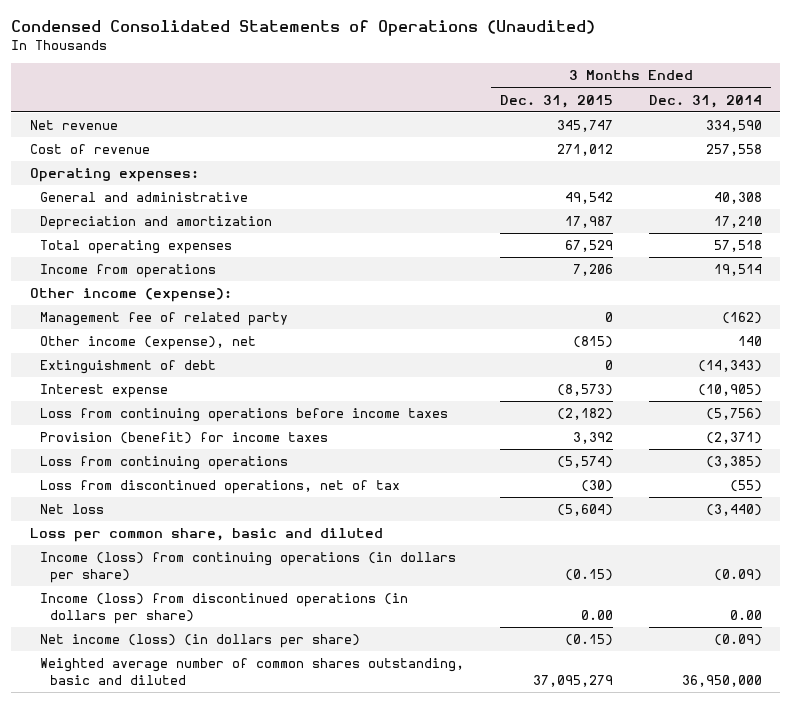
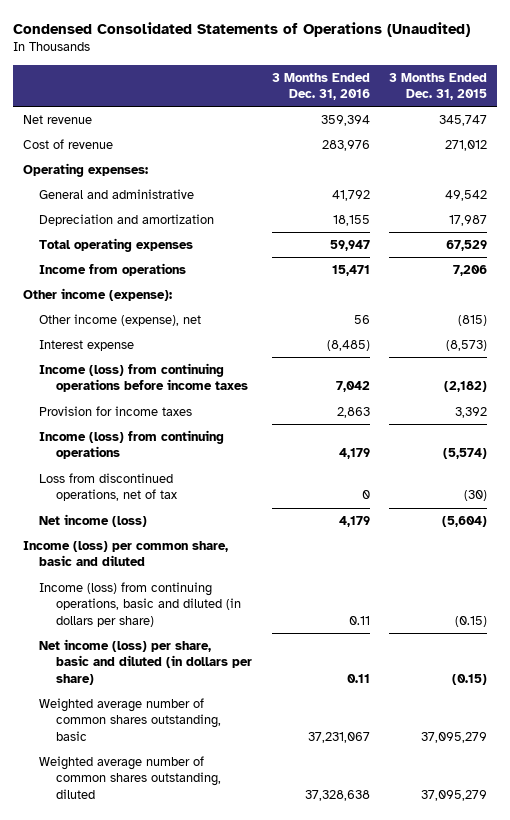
- | 3 Months Ended Dec. 31, 2015 | 3 Months Ended Dec. 31, 2014
+ | 3 Months Ended Dec. 31, 2016 | 3 Months Ended Dec. 31, 2015
- Management fee of related party | 0 | (162)
- Extinguishment of debt | 0 | (14,343)
- Loss from continuing operations before income taxes | (2,182) | (5,756)
- Provision (benefit) for income taxes | 3,392 | (2,371)
- Loss from continuing operations | (5,574) | (3,385)
+ Income (loss) from continuing operations before income taxes | 7,042 | (2,182)
+ Provision for income taxes | 2,863 | 3,392
+ Income (loss) from continuing operations | 4,179 | (5,574)
- Net loss | (5,604) | (3,440)
- Loss per common share, basic and diluted
- Income (loss) from continuing operations (in dollars per share) | (0.15) | (0.09)
- Income (loss) from discontinued operations (in dollars per share) | 0.00 | 0.00
- Net income (loss) (in dollars per share) | (0.15) | (0.09)
- Weighted average number of common shares outstanding, basic and diluted | 37,095,279 | 36,950,000
+ Net income (loss) | 4,179 | (5,604)
+ Income (loss) per common share, basic and diluted
+ Income (loss) from continuing operations, basic and diluted (in dollars per share) | 0.11 | (0.15)
+ Net income (loss) per share, basic and diluted (in dollars per share) | 0.11 | (0.15)
+ Weighted average number of common shares outstanding, basic | 37,231,067 | 37,095,279
+ Weighted average number of common shares outstanding, diluted | 37,328,638 | 37,095,279

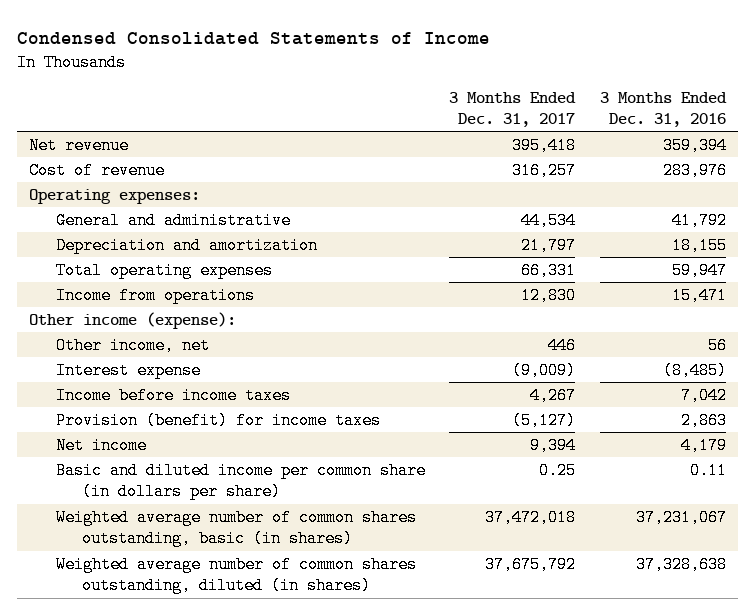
- Condensed Consolidated Statements of Operations (Unaudited)
+ Condensed Consolidated Statements of Income
- | 3 Months Ended Dec. 31, 2016 | 3 Months Ended Dec. 31, 2015
+ | 3 Months Ended Dec. 31, 2017 | 3 Months Ended Dec. 31, 2016
- Other income (expense), net | 56 | (815)
+ Other income, net | 446 | 56
- Income (loss) from continuing operations before income taxes | 7,042 | (2,182)
- Provision for income taxes | 2,863 | 3,392
- Income (loss) from continuing operations | 4,179 | (5,574)
- Loss from discontinued operations, net of tax | 0 | (30)
- Net income (loss) | 4,179 | (5,604)
- Income (loss) per common share, basic and diluted
- Income (loss) from continuing operations, basic and diluted (in dollars per share) | 0.11 | (0.15)
- Net income (loss) per share, basic and diluted (in dollars per share) | 0.11 | (0.15)
- Weighted average number of common shares outstanding, basic | 37,231,067 | 37,095,279
- Weighted average number of common shares outstanding, diluted | 37,328,638 | 37,095,279
+ Income before income taxes | 4,267 | 7,042
+ Provision (benefit) for income taxes | (5,127) | 2,863
+ Net income | 9,394 | 4,179
+ Basic and diluted income per common share (in dollars per share) | 0.25 | 0.11
+ Weighted average number of common shares outstanding, basic (in shares) | 37,472,018 | 37,231,067
+ Weighted average number of common shares outstanding, diluted (in shares) | 37,675,792 | 37,328,638

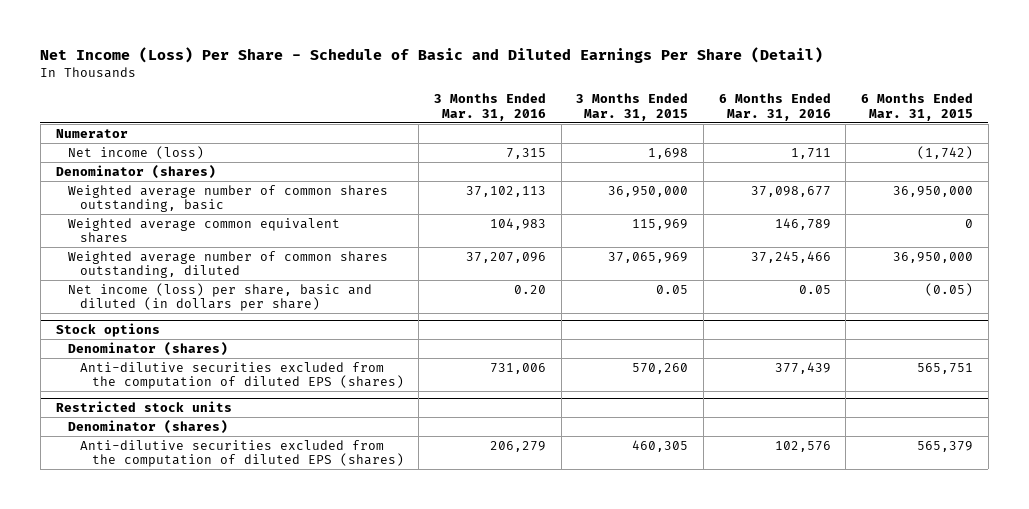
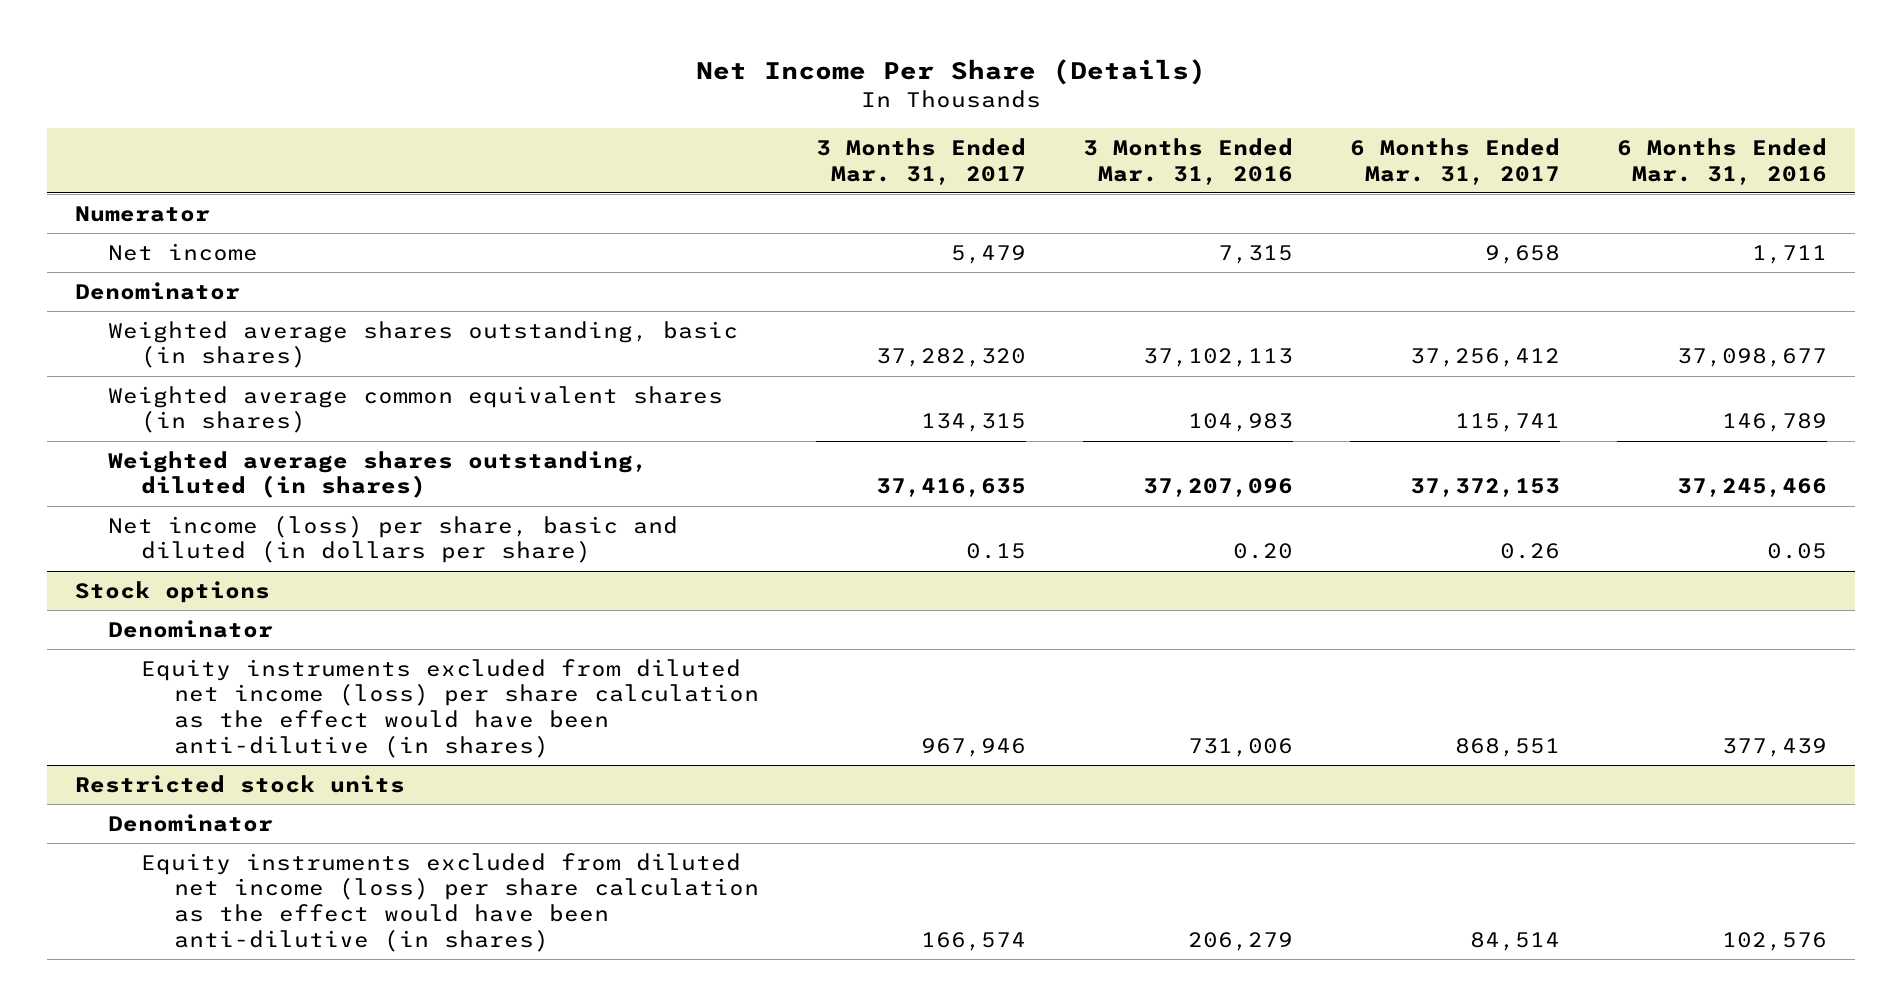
- Net Income (Loss) Per Share - Schedule of Basic and Diluted Earnings Per Share (Detail)
+ Net Income Per Share (Details)
- | 3 Months Ended Mar. 31, 2016 | 3 Months Ended Mar. 31, 2015 | 6 Months Ended Mar. 31, 2016 | 6 Months Ended Mar. 31, 2015
+ | 3 Months Ended Mar. 31, 2017 | 3 Months Ended Mar. 31, 2016 | 6 Months Ended Mar. 31, 2017 | 6 Months Ended Mar. 31, 2016
- Net income (loss) | 7,315 | 1,698 | 1,711 | (1,742)
- Denominator (shares)
- Weighted average number of common shares outstanding, basic | 37,102,113 | 36,950,000 | 37,098,677 | 36,950,000
- Weighted average common equivalent shares | 104,983 | 115,969 | 146,789 | 0
- Weighted average number of common shares outstanding, diluted | 37,207,096 | 37,065,969 | 37,245,466 | 36,950,000
+ Net income | 5,479 | 7,315 | 9,658 | 1,711
+ Denominator
+ Weighted average shares outstanding, basic (in shares) | 37,282,320 | 37,102,113 | 37,256,412 | 37,098,677
+ Weighted average common equivalent shares (in shares) | 134,315 | 104,983 | 115,741 | 146,789
+ Weighted average shares outstanding, diluted (in shares) | 37,416,635 | 37,207,096 | 37,372,153 | 37,245,466
@ Stock options
- Denominator (shares)
- Anti-dilutive securities excluded from the computation of diluted EPS (shares) | 731,006 | 570,260 | 377,439 | 565,751
+ Denominator
+ Equity instruments excluded from diluted net income (loss) per share calculation as the effect would have been anti-dilutive (in shares) | 967,946 | 731,006 | 868,551 | 377,439
@ Restricted stock units
- Denominator (shares)
- Anti-dilutive securities excluded from the computation of diluted EPS (shares) | 206,279 | 460,305 | 102,576 | 565,379
+ Denominator
+ Equity instruments excluded from diluted net income (loss) per share calculation as the effect would have been anti-dilutive (in shares) | 166,574 | 206,279 | 84,514 | 102,576

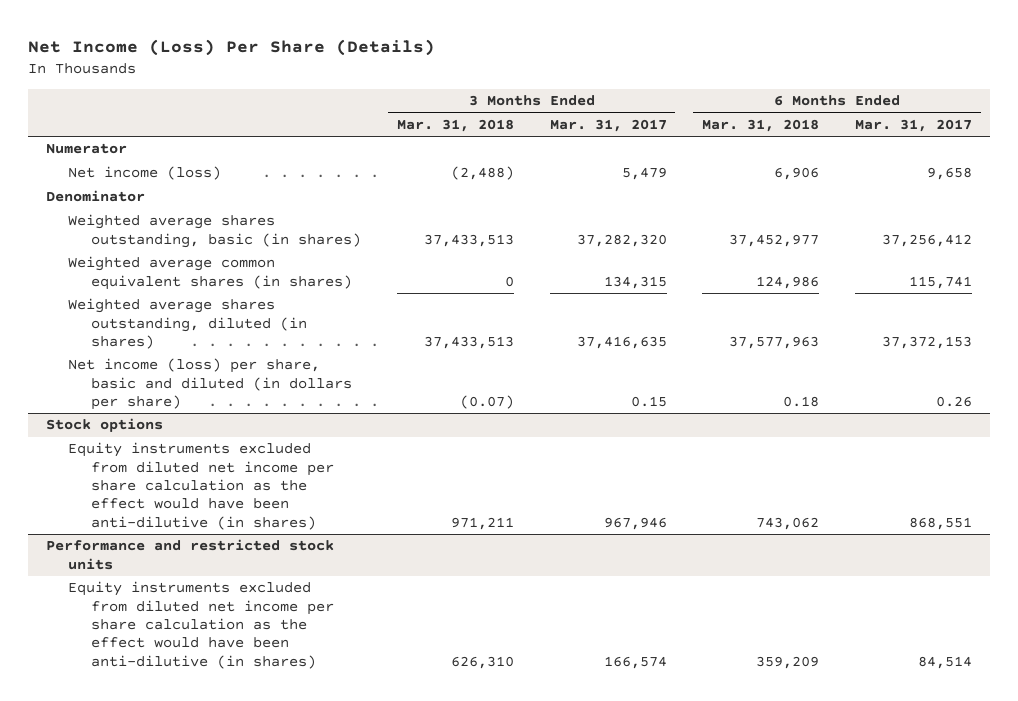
- Net Income Per Share (Details)
+ Net Income (Loss) Per Share (Details)
- | 3 Months Ended Mar. 31, 2017 | 3 Months Ended Mar. 31, 2016 | 6 Months Ended Mar. 31, 2017 | 6 Months Ended Mar. 31, 2016
+ | 3 Months Ended Mar. 31, 2018 | 3 Months Ended Mar. 31, 2017 | 6 Months Ended Mar. 31, 2018 | 6 Months Ended Mar. 31, 2017
- Net income | 5,479 | 7,315 | 9,658 | 1,711
+ Net income (loss) | (2,488) | 5,479 | 6,906 | 9,658
@ Stock options
- Denominator
- Equity instruments excluded from diluted net income (loss) per share calculation as the effect would have been anti-dilutive (in shares) | 967,946 | 731,006 | 868,551 | 377,439
- Restricted stock units
- Denominator
- Equity instruments excluded from diluted net income (loss) per share calculation as the effect would have been anti-dilutive (in shares) | 166,574 | 206,279 | 84,514 | 102,576
@ Stock options
+ Equity instruments excluded from diluted net income per share calculation as the effect would have been anti-dilutive (in shares) | 971,211 | 967,946 | 743,062 | 868,551
+ Performance and restricted stock units
+ Equity instruments excluded from diluted net income per share calculation as the effect would have been anti-dilutive (in shares) | 626,310 | 166,574 | 359,209 | 84,514

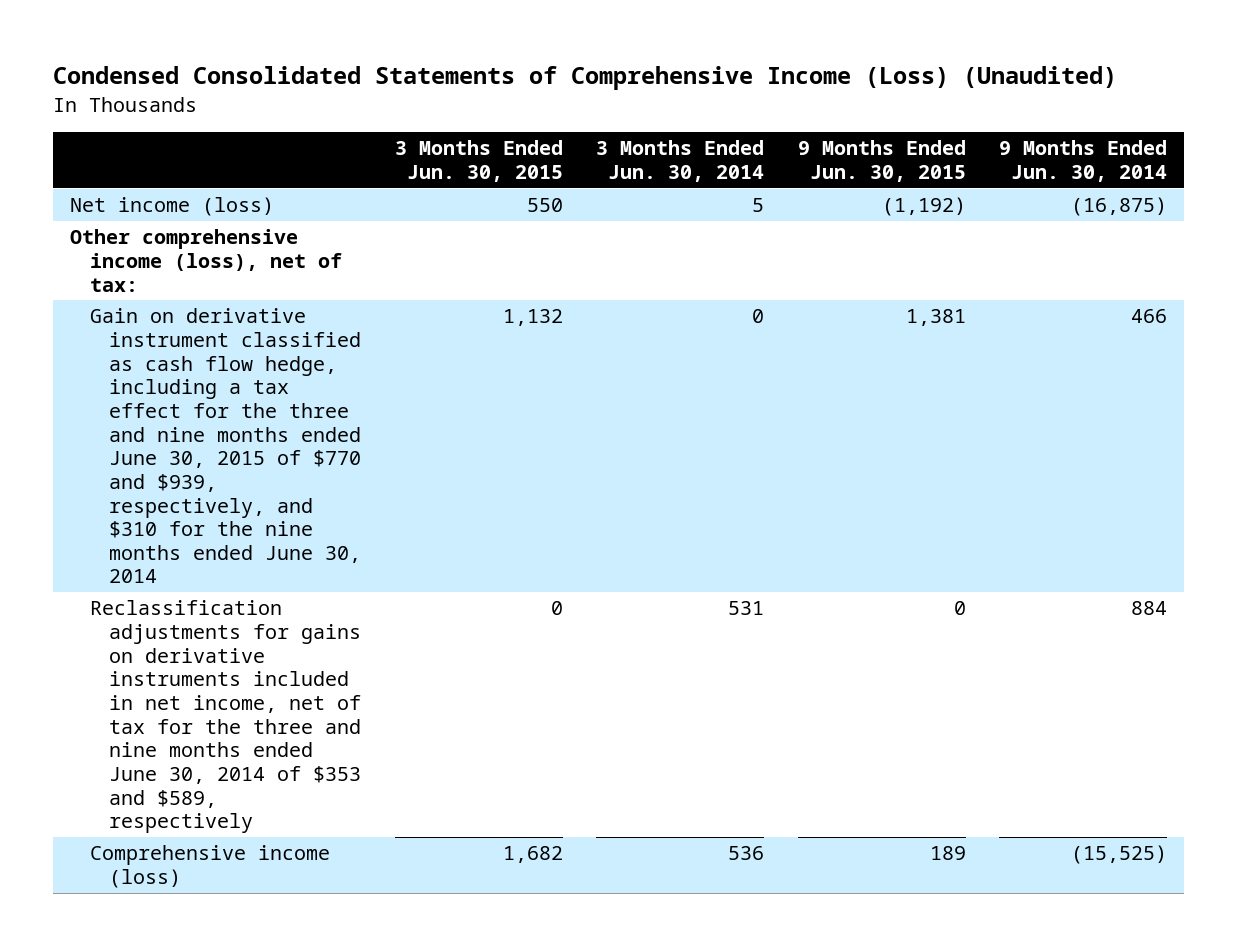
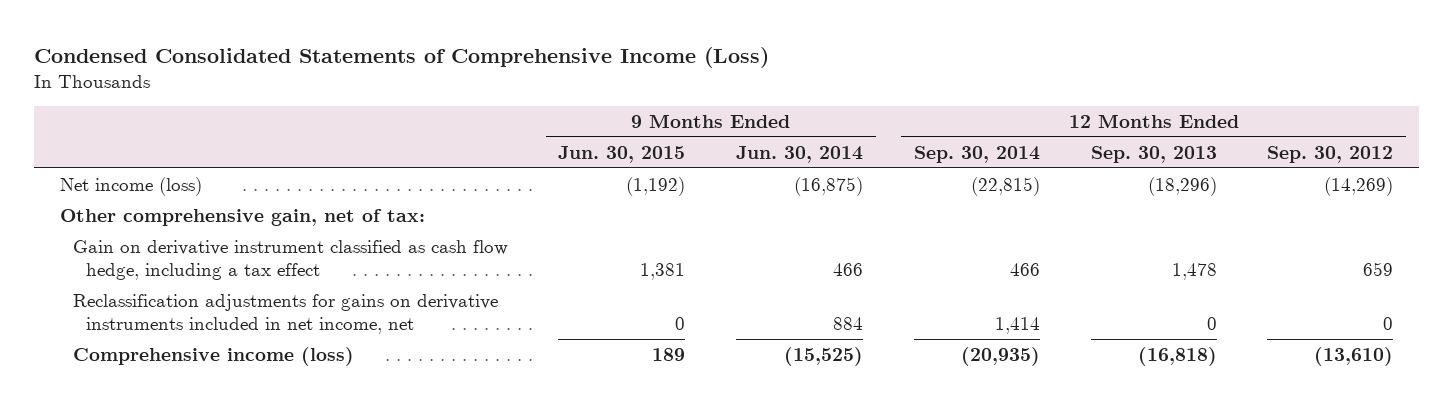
- Condensed Consolidated Statements of Comprehensive Income (Loss) (Unaudited)
+ Condensed Consolidated Statements of Comprehensive Income (Loss)
- | 3 Months Ended Jun. 30, 2015 | 3 Months Ended Jun. 30, 2014 | 9 Months Ended Jun. 30, 2015 | 9 Months Ended Jun. 30, 2014
+ | 9 Months Ended Jun. 30, 2015 | 9 Months Ended Jun. 30, 2014 | 12 Months Ended Sep. 30, 2014 | 12 Months Ended Sep. 30, 2013 | 12 Months Ended Sep. 30, 2012
- Other comprehensive income (loss), net of tax:
- Gain on derivative instrument classified as cash flow hedge, including a tax effect for the three and nine months ended June 30, 2015 of $770 and $939, respectively, and $310 for the nine months ended June 30, 2014 | 1,132 | 0 | 1,381 | 466
- Reclassification adjustments for gains on derivative instruments included in net income, net of tax for the three and nine months ended June 30, 2014 of $353 and $589, respectively | 0 | 531 | 0 | 884
+ Other comprehensive gain, net of tax:
+ Gain on derivative instrument classified as cash flow hedge, including a tax effect | 1,381 | 466 | 466 | 1,478 | 659
+ Reclassification adjustments for gains on derivative instruments included in net income, net | 0 | 884 | 1,414 | 0 | 0

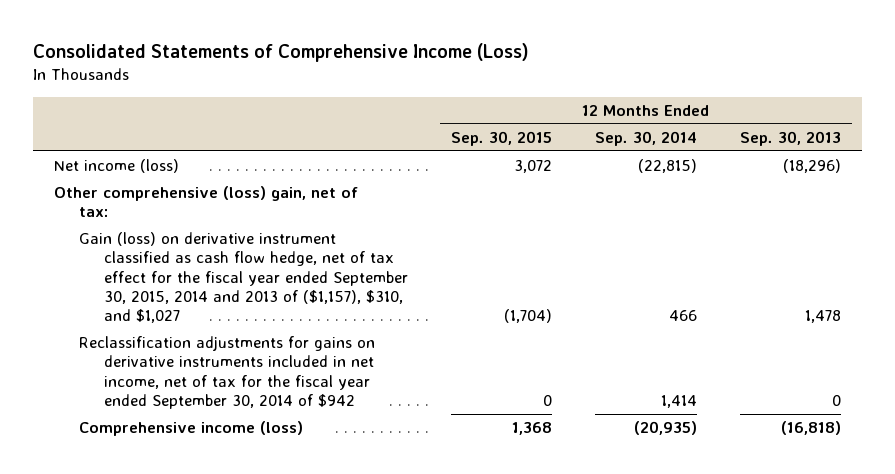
- Condensed Consolidated Statements of Comprehensive Income (Loss)
+ Consolidated Statements of Comprehensive Income (Loss)
- | 9 Months Ended Jun. 30, 2015 | 9 Months Ended Jun. 30, 2014 | 12 Months Ended Sep. 30, 2014 | 12 Months Ended Sep. 30, 2013 | 12 Months Ended Sep. 30, 2012
+ | 12 Months Ended Sep. 30, 2015 | 12 Months Ended Sep. 30, 2014 | 12 Months Ended Sep. 30, 2013
- Other comprehensive gain, net of tax:
- Gain on derivative instrument classified as cash flow hedge, including a tax effect | 1,381 | 466 | 466 | 1,478 | 659
- Reclassification adjustments for gains on derivative instruments included in net income, net | 0 | 884 | 1,414 | 0 | 0
+ Other comprehensive (loss) gain, net of tax:
+ Gain (loss) on derivative instrument classified as cash flow hedge, net of tax effect for the fiscal year ended September 30, 2015, 2014 and 2013 of ($1,157), $310, and $1,027 | (1,704) | 466 | 1,478
+ Reclassification adjustments for gains on derivative instruments included in net income, net of tax for the fiscal year ended September 30, 2014 of $942 | 0 | 1,414 | 0

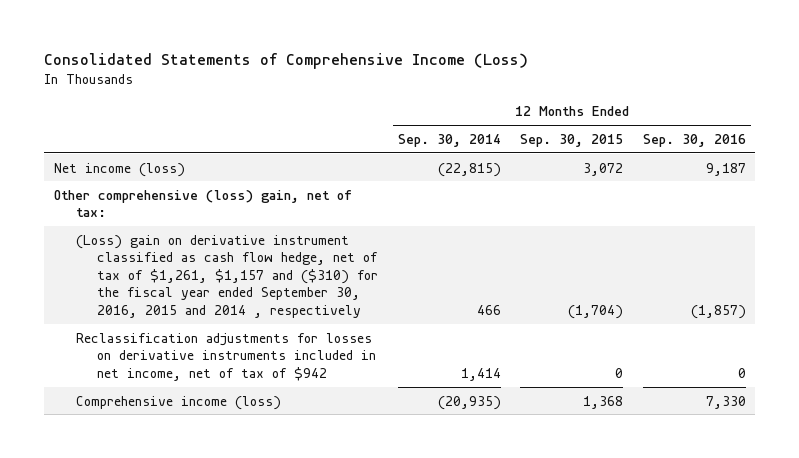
- | 12 Months Ended Sep. 30, 2015 | 12 Months Ended Sep. 30, 2014 | 12 Months Ended Sep. 30, 2013
+ | 12 Months Ended Sep. 30, 2014 | 12 Months Ended Sep. 30, 2015 | 12 Months Ended Sep. 30, 2016
- Gain (loss) on derivative instrument classified as cash flow hedge, net of tax effect for the fiscal year ended September 30, 2015, 2014 and 2013 of ($1,157), $310, and $1,027 | (1,704) | 466 | 1,478
- Reclassification adjustments for gains on derivative instruments included in net income, net of tax for the fiscal year ended September 30, 2014 of $942 | 0 | 1,414 | 0
+ (Loss) gain on derivative instrument classified as cash flow hedge, net of tax of $1,261, $1,157 and ($310) for the fiscal year ended September 30, 2016, 2015 and 2014 , respectively | 466 | (1,704) | (1,857)
+ Reclassification adjustments for losses on derivative instruments included in net income, net of tax of $942 | 1,414 | 0 | 0

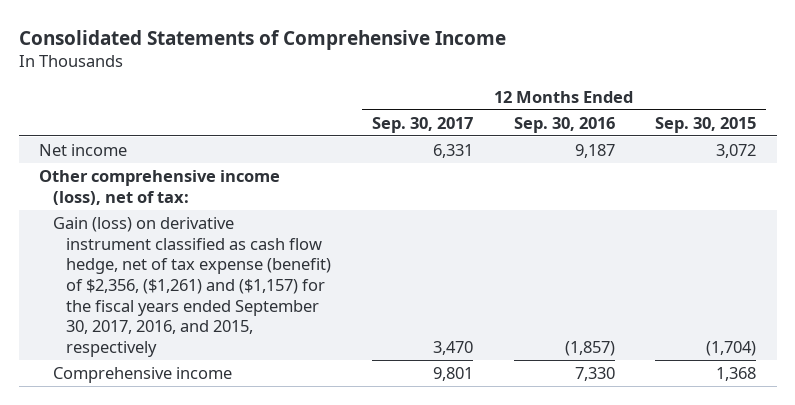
- Consolidated Statements of Comprehensive Income (Loss)
+ Consolidated Statements of Comprehensive Income
- | 12 Months Ended Sep. 30, 2014 | 12 Months Ended Sep. 30, 2015 | 12 Months Ended Sep. 30, 2016
+ | 12 Months Ended Sep. 30, 2017 | 12 Months Ended Sep. 30, 2016 | 12 Months Ended Sep. 30, 2015
- Net income (loss) | (22,815) | 3,072 | 9,187
- Other comprehensive (loss) gain, net of tax:
- (Loss) gain on derivative instrument classified as cash flow hedge, net of tax of $1,261, $1,157 and ($310) for the fiscal year ended September 30, 2016, 2015 and 2014 , respectively | 466 | (1,704) | (1,857)
- Reclassification adjustments for losses on derivative instruments included in net income, net of tax of $942 | 1,414 | 0 | 0
- Comprehensive income (loss) | (20,935) | 1,368 | 7,330
+ Net income | 6,331 | 9,187 | 3,072
+ Other comprehensive income (loss), net of tax:
+ Gain (loss) on derivative instrument classified as cash flow hedge, net of tax expense (benefit) of $2,356, ($1,261) and ($1,157) for the fiscal years ended September 30, 2017, 2016, and 2015, respectively | 3,470 | (1,857) | (1,704)
+ Comprehensive income | 9,801 | 7,330 | 1,368

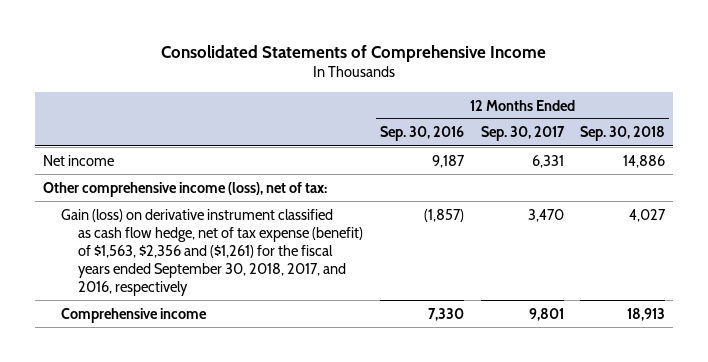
- | 12 Months Ended Sep. 30, 2017 | 12 Months Ended Sep. 30, 2016 | 12 Months Ended Sep. 30, 2015
+ | 12 Months Ended Sep. 30, 2016 | 12 Months Ended Sep. 30, 2017 | 12 Months Ended Sep. 30, 2018
- Gain (loss) on derivative instrument classified as cash flow hedge, net of tax expense (benefit) of $2,356, ($1,261) and ($1,157) for the fiscal years ended September 30, 2017, 2016, and 2015, respectively | 3,470 | (1,857) | (1,704)
+ Gain (loss) on derivative instrument classified as cash flow hedge, net of tax expense (benefit) of $1,563, $2,356 and ($1,261) for the fiscal years ended September 30, 2018, 2017, and 2016, respectively | (1,857) | 3,470 | 4,027

